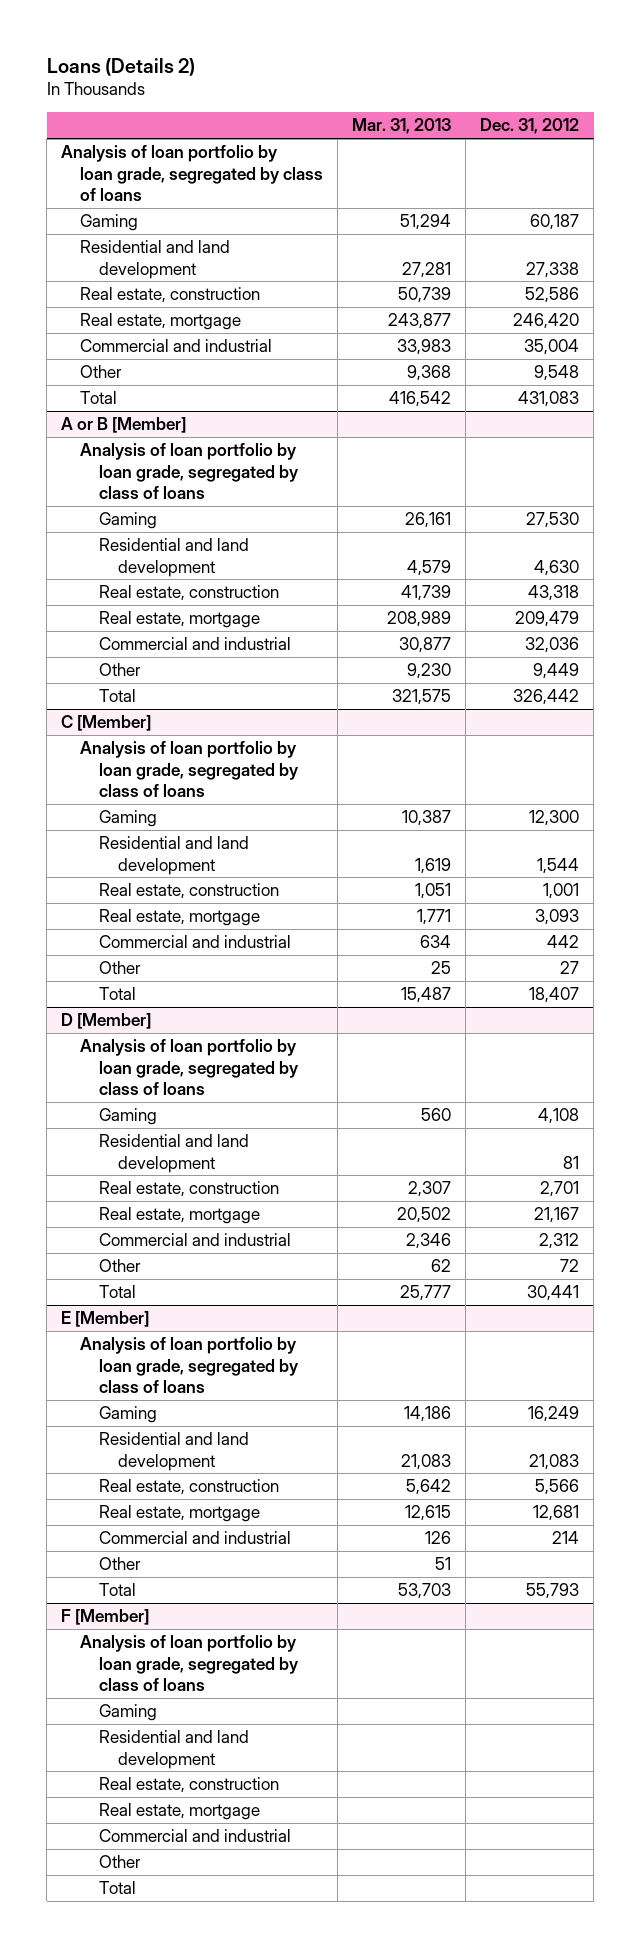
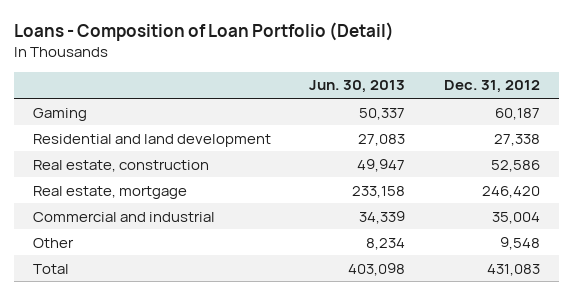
- Loans (Details 2)
+ Loans - Composition of Loan Portfolio (Detail)
- | Mar. 31, 2013 | Dec. 31, 2012
+ | Jun. 30, 2013 | Dec. 31, 2012
- Analysis of loan portfolio by loan grade, segregated by class of loans
- A or B [Member]
- Analysis of loan portfolio by loan grade, segregated by class of loans
- Gaming | 26,161 | 27,530
- Residential and land development | 4,579 | 4,630
- Real estate, construction | 41,739 | 43,318
- Real estate, mortgage | 208,989 | 209,479
- Commercial and industrial | 30,877 | 32,036
- Other | 9,230 | 9,449
- Total | 321,575 | 326,442
- C [Member]
- Analysis of loan portfolio by loan grade, segregated by class of loans
- Gaming | 10,387 | 12,300
- Residential and land development | 1,619 | 1,544
- Real estate, construction | 1,051 | 1,001
- Real estate, mortgage | 1,771 | 3,093
- Commercial and industrial | 634 | 442
- Other | 25 | 27
- Total | 15,487 | 18,407
- D [Member]
- Analysis of loan portfolio by loan grade, segregated by class of loans
- Gaming | 560 | 4,108
- Residential and land development | | 81
- Real estate, construction | 2,307 | 2,701
- Real estate, mortgage | 20,502 | 21,167
- Commercial and industrial | 2,346 | 2,312
- Other | 62 | 72
- Total | 25,777 | 30,441
- E [Member]
- Analysis of loan portfolio by loan grade, segregated by class of loans
- Gaming | 14,186 | 16,249
- Residential and land development | 21,083 | 21,083
- Real estate, construction | 5,642 | 5,566
- Real estate, mortgage | 12,615 | 12,681
- Commercial and industrial | 126 | 214
- Other | 51 |
- Total | 53,703 | 55,793
- F [Member]
- Analysis of loan portfolio by loan grade, segregated by class of loans
- Gaming
- Residential and land development
- Real estate, construction
- Real estate, mortgage
- Commercial and industrial
- Other
- Total

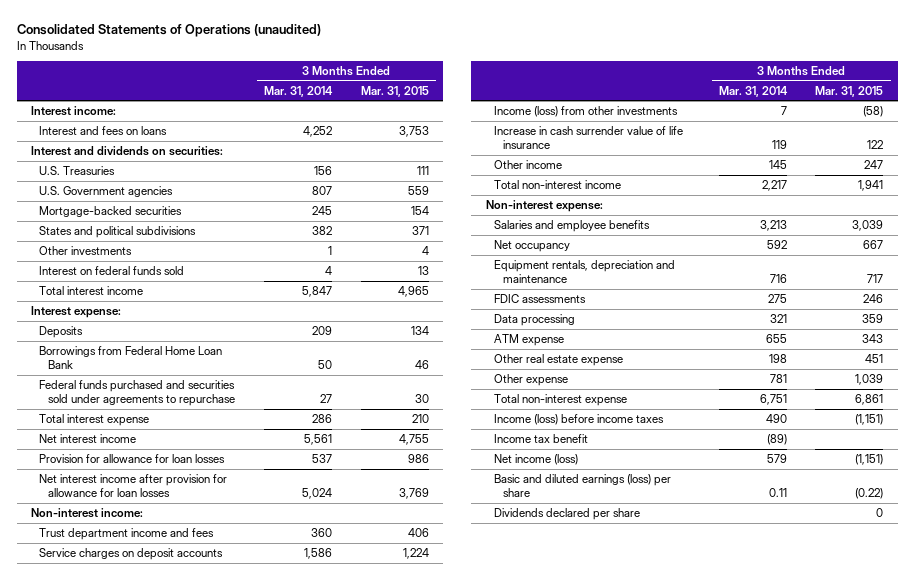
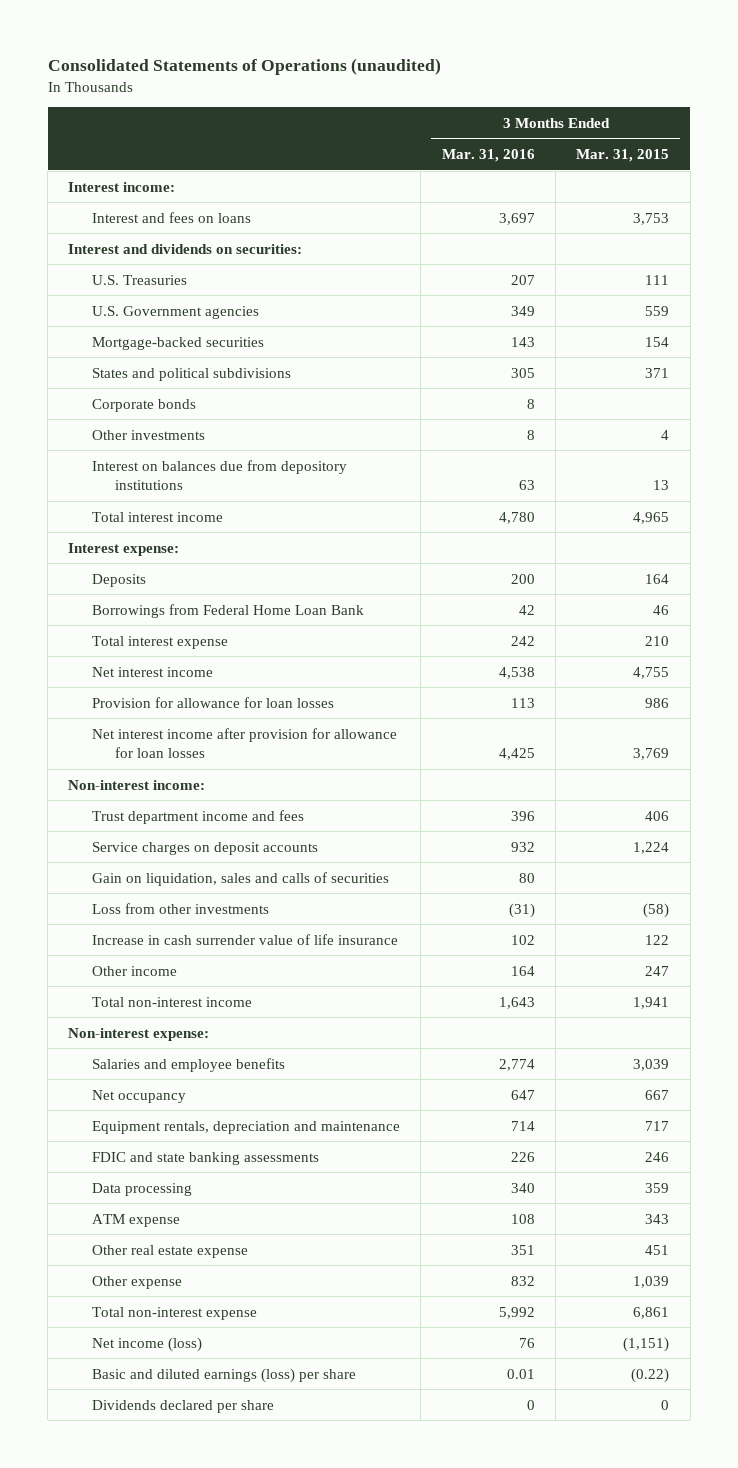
- | 3 Months Ended Mar. 31, 2014 | 3 Months Ended Mar. 31, 2015
+ | 3 Months Ended Mar. 31, 2016 | 3 Months Ended Mar. 31, 2015
+ Corporate bonds | 8 |
- Interest on federal funds sold | 4 | 13
+ Interest on balances due from depository institutions | 63 | 13
- Deposits | 209 | 134
+ Deposits | 200 | 164
- Federal funds purchased and securities sold under agreements to repurchase | 27 | 30
- Income (loss) from other investments | 7 | (58)
+ Gain on liquidation, sales and calls of securities | 80 |
+ Loss from other investments | (31) | (58)
- FDIC assessments | 275 | 246
+ FDIC and state banking assessments | 226 | 246
- Income (loss) before income taxes | 490 | (1,151)
- Income tax benefit | (89) |

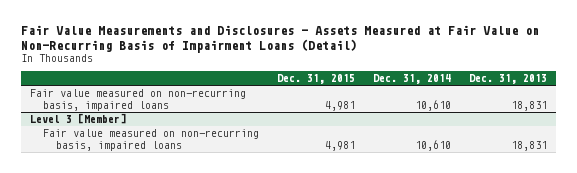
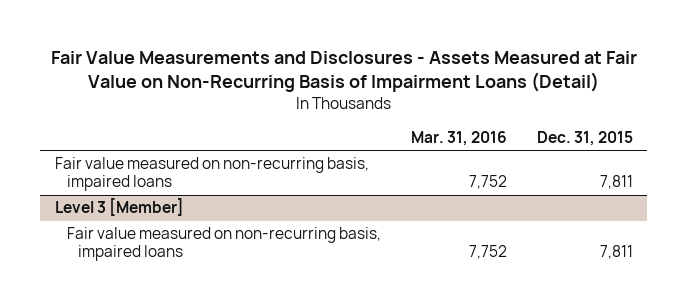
- | Dec. 31, 2015 | Dec. 31, 2014 | Dec. 31, 2013
+ | Mar. 31, 2016 | Dec. 31, 2015
- Fair value measured on non-recurring basis, impaired loans | 4,981 | 10,610 | 18,831
+ Fair value measured on non-recurring basis, impaired loans | 7,752 | 7,811
@ Level 3 [Member]
- Fair value measured on non-recurring basis, impaired loans | 4,981 | 10,610 | 18,831
+ Fair value measured on non-recurring basis, impaired loans | 7,752 | 7,811

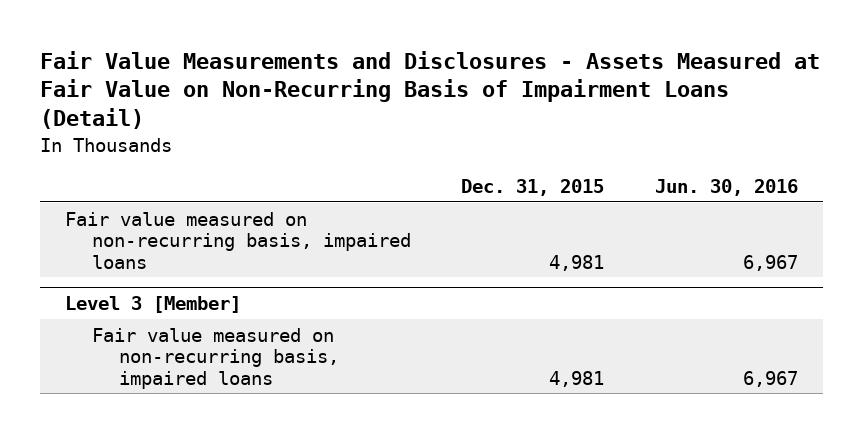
- | Mar. 31, 2016 | Dec. 31, 2015
+ | Dec. 31, 2015 | Jun. 30, 2016
- Fair value measured on non-recurring basis, impaired loans | 7,752 | 7,811
+ Fair value measured on non-recurring basis, impaired loans | 4,981 | 6,967
@ Level 3 [Member]
- Fair value measured on non-recurring basis, impaired loans | 7,752 | 7,811
+ Fair value measured on non-recurring basis, impaired loans | 4,981 | 6,967

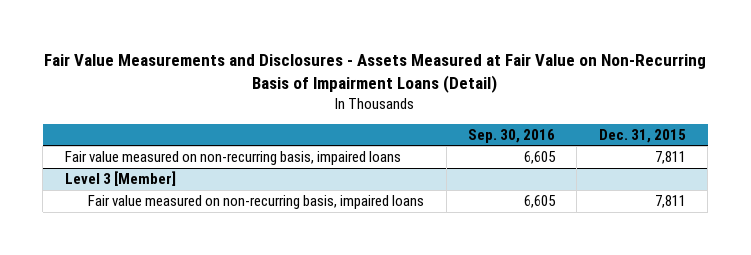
- | Dec. 31, 2015 | Jun. 30, 2016
+ | Sep. 30, 2016 | Dec. 31, 2015
- Fair value measured on non-recurring basis, impaired loans | 4,981 | 6,967
+ Fair value measured on non-recurring basis, impaired loans | 6,605 | 7,811
@ Level 3 [Member]
- Fair value measured on non-recurring basis, impaired loans | 4,981 | 6,967
+ Fair value measured on non-recurring basis, impaired loans | 6,605 | 7,811

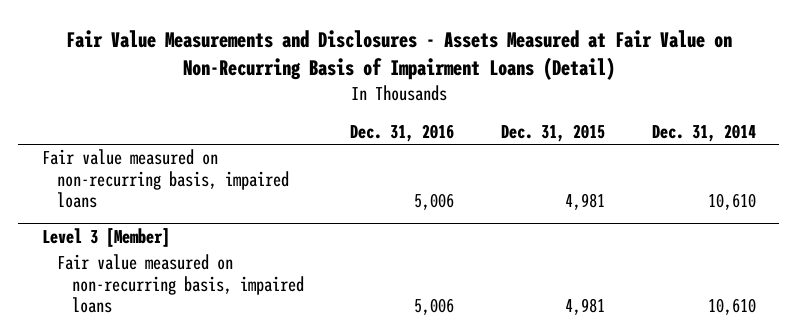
- | Sep. 30, 2016 | Dec. 31, 2015
+ | Dec. 31, 2016 | Dec. 31, 2015 | Dec. 31, 2014
- Fair value measured on non-recurring basis, impaired loans | 6,605 | 7,811
+ Fair value measured on non-recurring basis, impaired loans | 5,006 | 4,981 | 10,610
@ Level 3 [Member]
- Fair value measured on non-recurring basis, impaired loans | 6,605 | 7,811
+ Fair value measured on non-recurring basis, impaired loans | 5,006 | 4,981 | 10,610

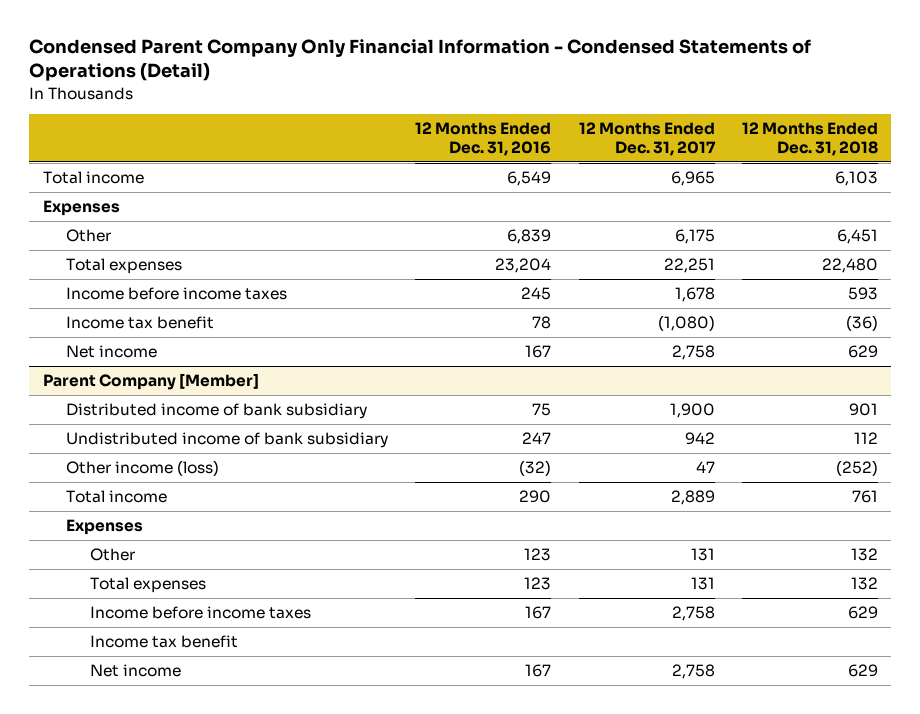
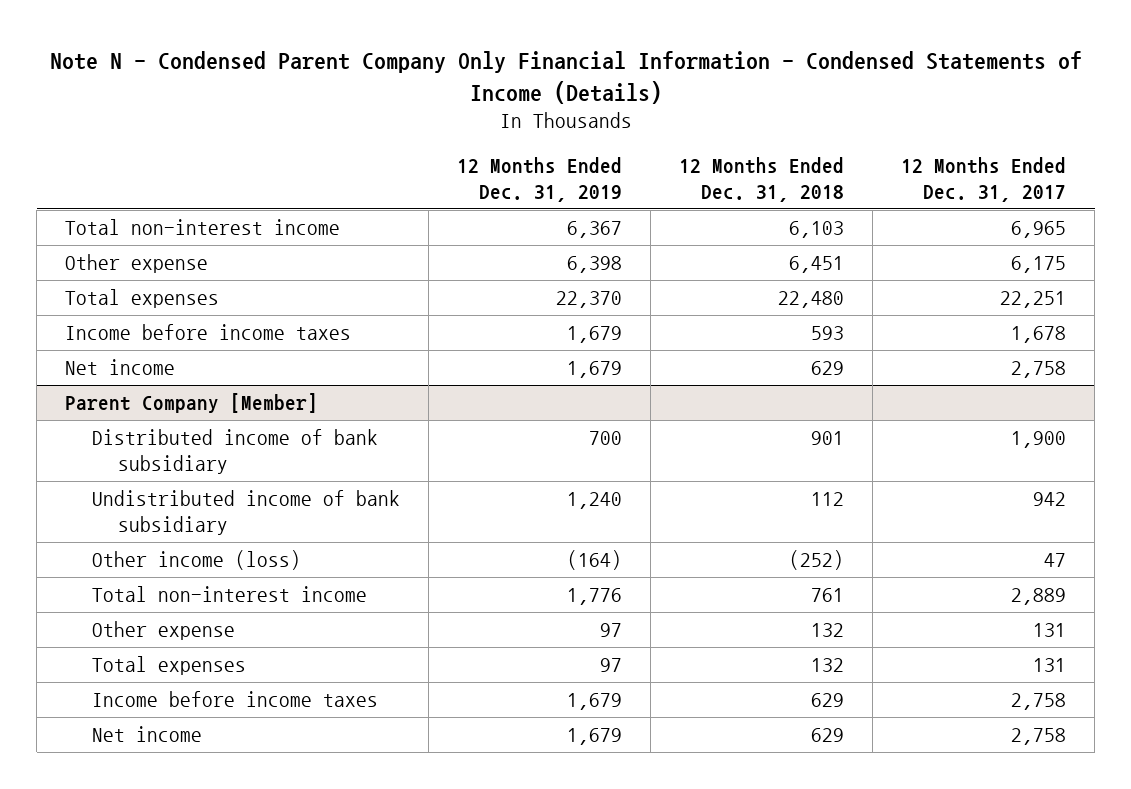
- Condensed Parent Company Only Financial Information - Condensed Statements of Operations (Detail)
+ Note N - Condensed Parent Company Only Financial Information - Condensed Statements of Income (Details)
- | 12 Months Ended Dec. 31, 2016 | 12 Months Ended Dec. 31, 2017 | 12 Months Ended Dec. 31, 2018
+ | 12 Months Ended Dec. 31, 2019 | 12 Months Ended Dec. 31, 2018 | 12 Months Ended Dec. 31, 2017
- Total income | 6,549 | 6,965 | 6,103
- Expenses
- Other | 6,839 | 6,175 | 6,451
+ Total non-interest income | 6,367 | 6,103 | 6,965
+ Other expense | 6,398 | 6,451 | 6,175
- Income tax benefit | 78 | (1,080) | (36)
@ Parent Company [Member]
- Total income | 290 | 2,889 | 761
- Expenses
- Other | 123 | 131 | 132
+ Total non-interest income | 1,776 | 761 | 2,889
+ Other expense | 97 | 132 | 131
- Income tax benefit

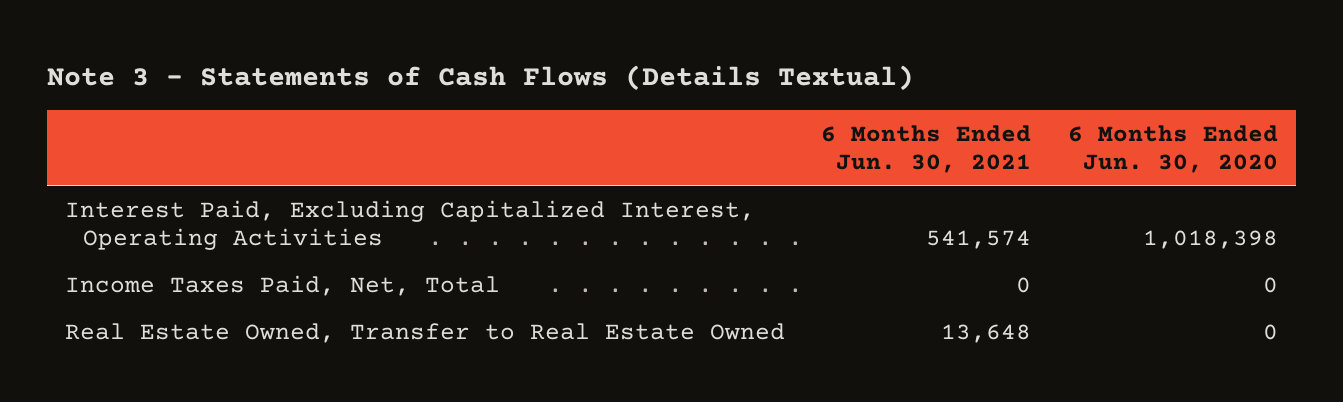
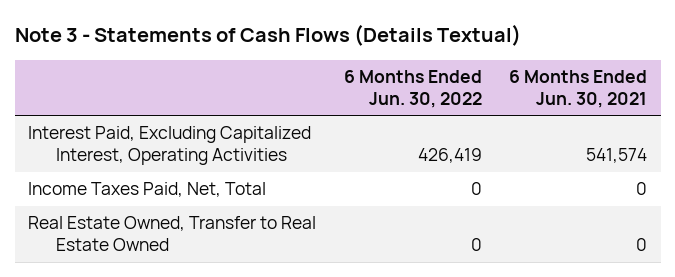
- | 6 Months Ended Jun. 30, 2021 | 6 Months Ended Jun. 30, 2020
+ | 6 Months Ended Jun. 30, 2022 | 6 Months Ended Jun. 30, 2021
- Real Estate Owned, Transfer to Real Estate Owned | 13,648 | 0
+ Real Estate Owned, Transfer to Real Estate Owned | 0 | 0

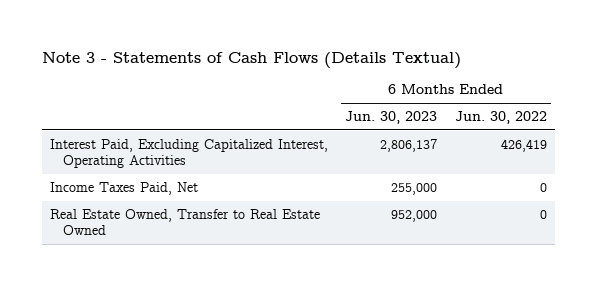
- | 6 Months Ended Jun. 30, 2022 | 6 Months Ended Jun. 30, 2021
+ | 6 Months Ended Jun. 30, 2023 | 6 Months Ended Jun. 30, 2022
- Income Taxes Paid, Net, Total | 0 | 0
+ Income Taxes Paid, Net | 255,000 | 0

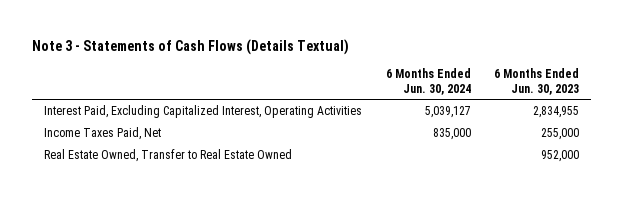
- | 6 Months Ended Jun. 30, 2023 | 6 Months Ended Jun. 30, 2022
+ | 6 Months Ended Jun. 30, 2024 | 6 Months Ended Jun. 30, 2023
- Interest Paid, Excluding Capitalized Interest, Operating Activities | 2,806,137 | 426,419
+ Interest Paid, Excluding Capitalized Interest, Operating Activities | 5,039,127 | 2,834,955

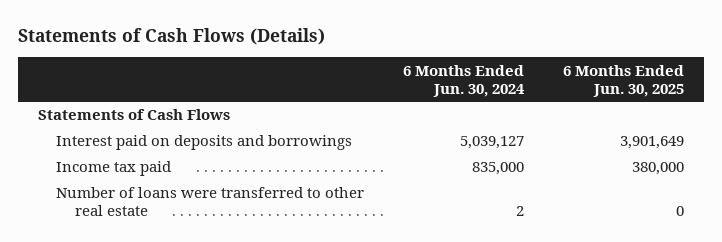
- Note 3 - Statements of Cash Flows (Details Textual)
+ Statements of Cash Flows (Details)
- | 6 Months Ended Jun. 30, 2024 | 6 Months Ended Jun. 30, 2023
+ | 6 Months Ended Jun. 30, 2024 | 6 Months Ended Jun. 30, 2025
- Interest Paid, Excluding Capitalized Interest, Operating Activities | 5,039,127 | 2,834,955
- Income Taxes Paid, Net | 835,000 | 255,000
- Real Estate Owned, Transfer to Real Estate Owned | | 952,000
+ Statements of Cash Flows
+ Interest paid on deposits and borrowings | 5,039,127 | 3,901,649
+ Income tax paid | 835,000 | 380,000
+ Number of loans were transferred to other real estate | 2 | 0

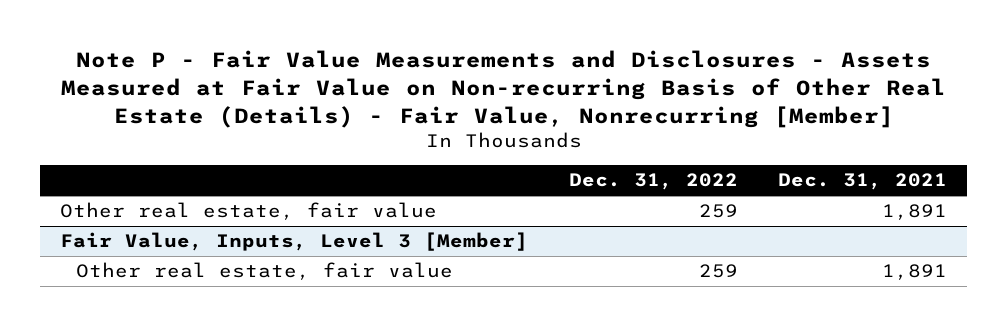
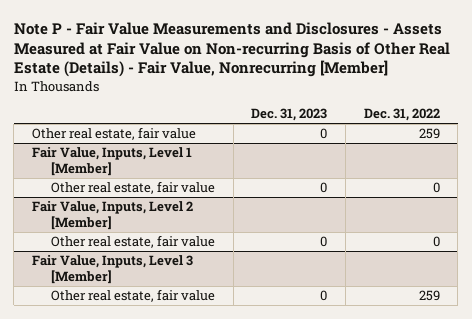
- | Dec. 31, 2022 | Dec. 31, 2021
+ | Dec. 31, 2023 | Dec. 31, 2022
+ Fair Value, Inputs, Level 1 [Member]
+ Other real estate, fair value | 0 | 0
+ Fair Value, Inputs, Level 2 [Member]
+ Other real estate, fair value | 0 | 0

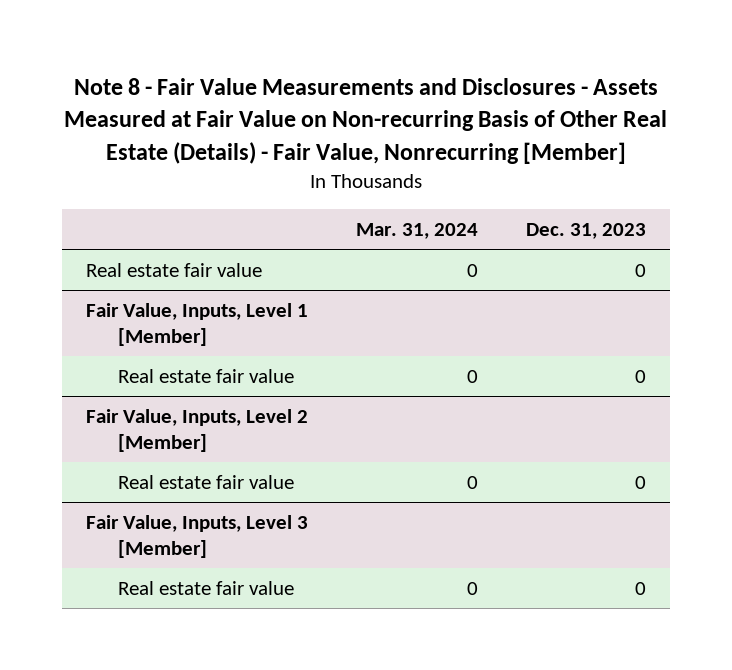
- Note P - Fair Value Measurements and Disclosures - Assets Measured at Fair Value on Non-recurring Basis of Other Real Estate (Details) - Fair Value, Nonrecurring [Member]
+ Note 8 - Fair Value Measurements and Disclosures - Assets Measured at Fair Value on Non-recurring Basis of Other Real Estate (Details) - Fair Value, Nonrecurring [Member]
- | Dec. 31, 2023 | Dec. 31, 2022
+ | Mar. 31, 2024 | Dec. 31, 2023
- Other real estate, fair value | 0 | 259
+ Real estate fair value | 0 | 0
@ Fair Value, Inputs, Level 1 [Member]
- Other real estate, fair value | 0 | 0
+ Real estate fair value | 0 | 0
@ Fair Value, Inputs, Level 2 [Member]
- Other real estate, fair value | 0 | 0
+ Real estate fair value | 0 | 0
@ Fair Value, Inputs, Level 3 [Member]
- Other real estate, fair value | 0 | 259
+ Real estate fair value | 0 | 0

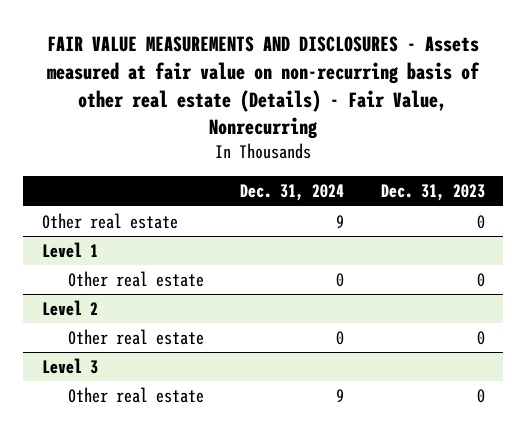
- Note 8 - Fair Value Measurements and Disclosures - Assets Measured at Fair Value on Non-recurring Basis of Other Real Estate (Details) - Fair Value, Nonrecurring [Member]
+ FAIR VALUE MEASUREMENTS AND DISCLOSURES - Assets measured at fair value on non-recurring basis of other real estate (Details) - Fair Value, Nonrecurring
- | Mar. 31, 2024 | Dec. 31, 2023
+ | Dec. 31, 2024 | Dec. 31, 2023
- Real estate fair value | 0 | 0
- Fair Value, Inputs, Level 1 [Member]
- Real estate fair value | 0 | 0
- Fair Value, Inputs, Level 2 [Member]
- Real estate fair value | 0 | 0
- Fair Value, Inputs, Level 3 [Member]
- Real estate fair value | 0 | 0
+ Other real estate | 9 | 0
+ Level 1
+ Other real estate | 0 | 0
+ Level 2
+ Other real estate | 0 | 0
+ Level 3
+ Other real estate | 9 | 0

